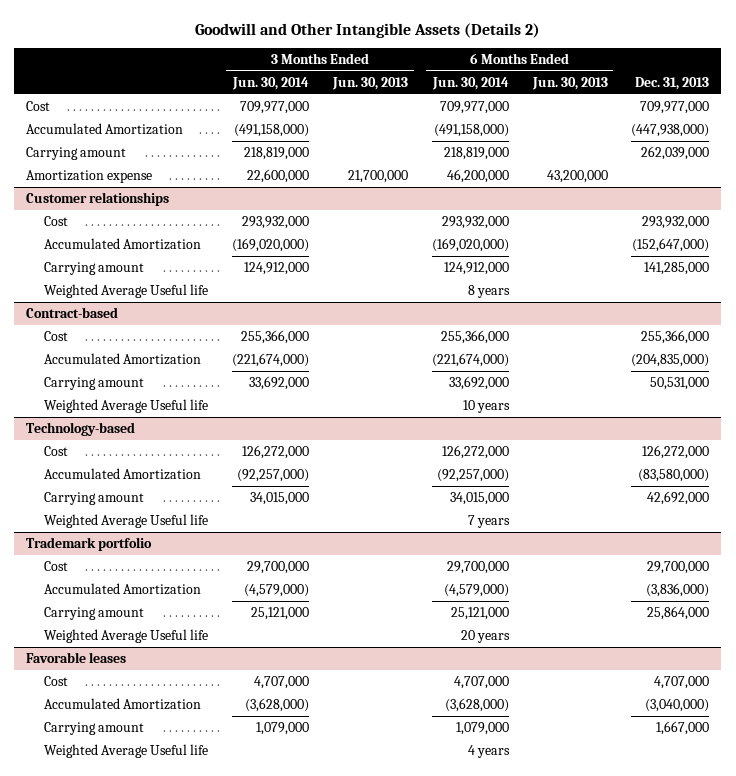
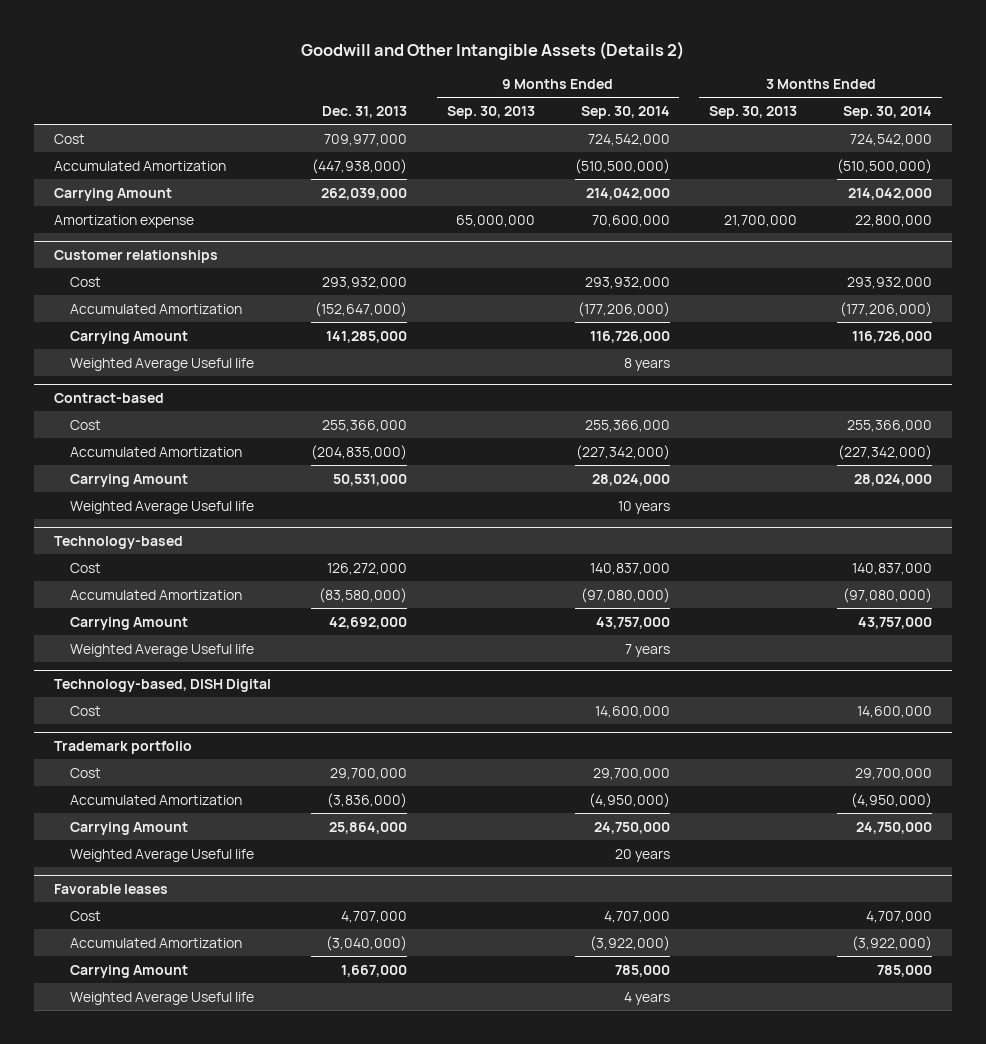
- | 3 Months Ended Jun. 30, 2014 | 3 Months Ended Jun. 30, 2013 | 6 Months Ended Jun. 30, 2014 | 6 Months Ended Jun. 30, 2013 | Dec. 31, 2013
+ | Dec. 31, 2013 | 9 Months Ended Sep. 30, 2013 | 9 Months Ended Sep. 30, 2014 | 3 Months Ended Sep. 30, 2013 | 3 Months Ended Sep. 30, 2014
- Carrying amount | 218,819,000 | | 218,819,000 | | 262,039,000
+ Carrying Amount | 262,039,000 | | 214,042,000 | | 214,042,000
@ Customer relationships
- Carrying amount | 124,912,000 | | 124,912,000 | | 141,285,000
+ Carrying Amount | 141,285,000 | | 116,726,000 | | 116,726,000
@ Contract-based
- Carrying amount | 33,692,000 | | 33,692,000 | | 50,531,000
+ Carrying Amount | 50,531,000 | | 28,024,000 | | 28,024,000
@ Technology-based
- Carrying amount | 34,015,000 | | 34,015,000 | | 42,692,000
+ Carrying Amount | 42,692,000 | | 43,757,000 | | 43,757,000
+ Technology-based, DISH Digital
+ Cost | | | 14,600,000 | | 14,600,000
@ Trademark portfolio
- Carrying amount | 25,121,000 | | 25,121,000 | | 25,864,000
+ Carrying Amount | 25,864,000 | | 24,750,000 | | 24,750,000
@ Favorable leases
- Carrying amount | 1,079,000 | | 1,079,000 | | 1,667,000
+ Carrying Amount | 1,667,000 | | 785,000 | | 785,000

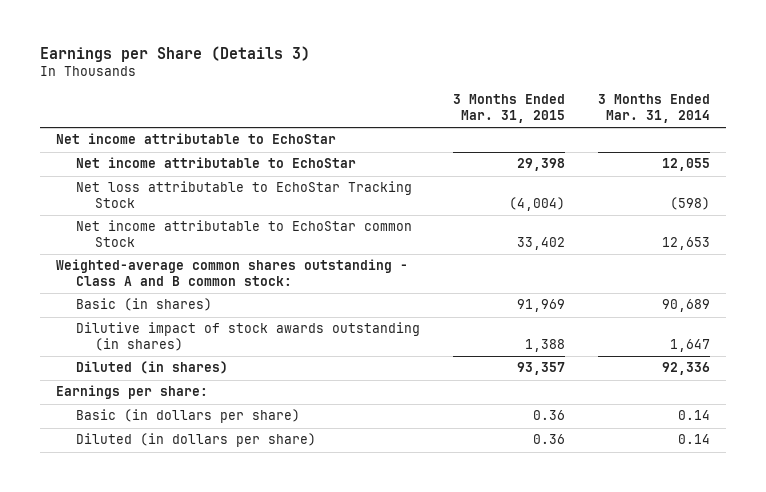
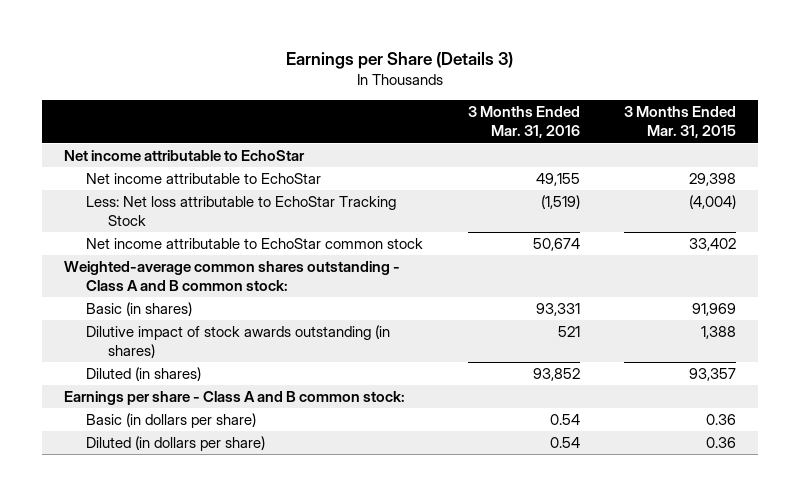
- | 3 Months Ended Mar. 31, 2015 | 3 Months Ended Mar. 31, 2014
+ | 3 Months Ended Mar. 31, 2016 | 3 Months Ended Mar. 31, 2015
- Net loss attributable to EchoStar Tracking Stock | (4,004) | (598)
- Net income attributable to EchoStar common Stock | 33,402 | 12,653
+ Less: Net loss attributable to EchoStar Tracking Stock | (1,519) | (4,004)
+ Net income attributable to EchoStar common stock | 50,674 | 33,402
- Earnings per share:
+ Earnings per share - Class A and B common stock:

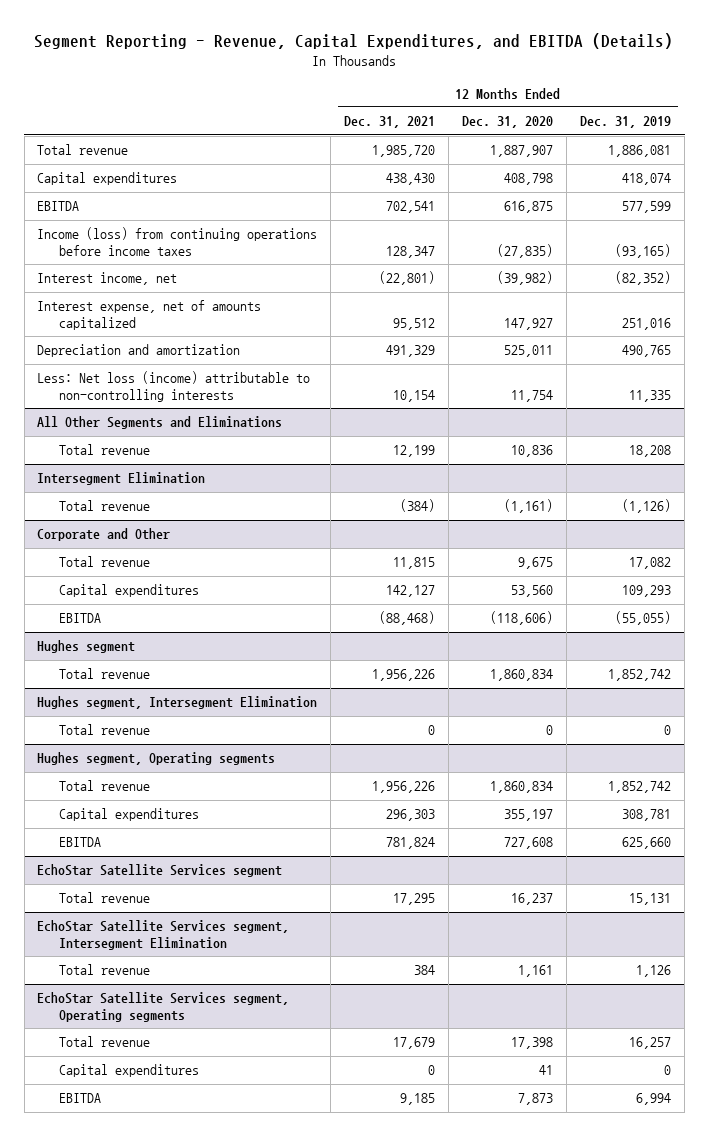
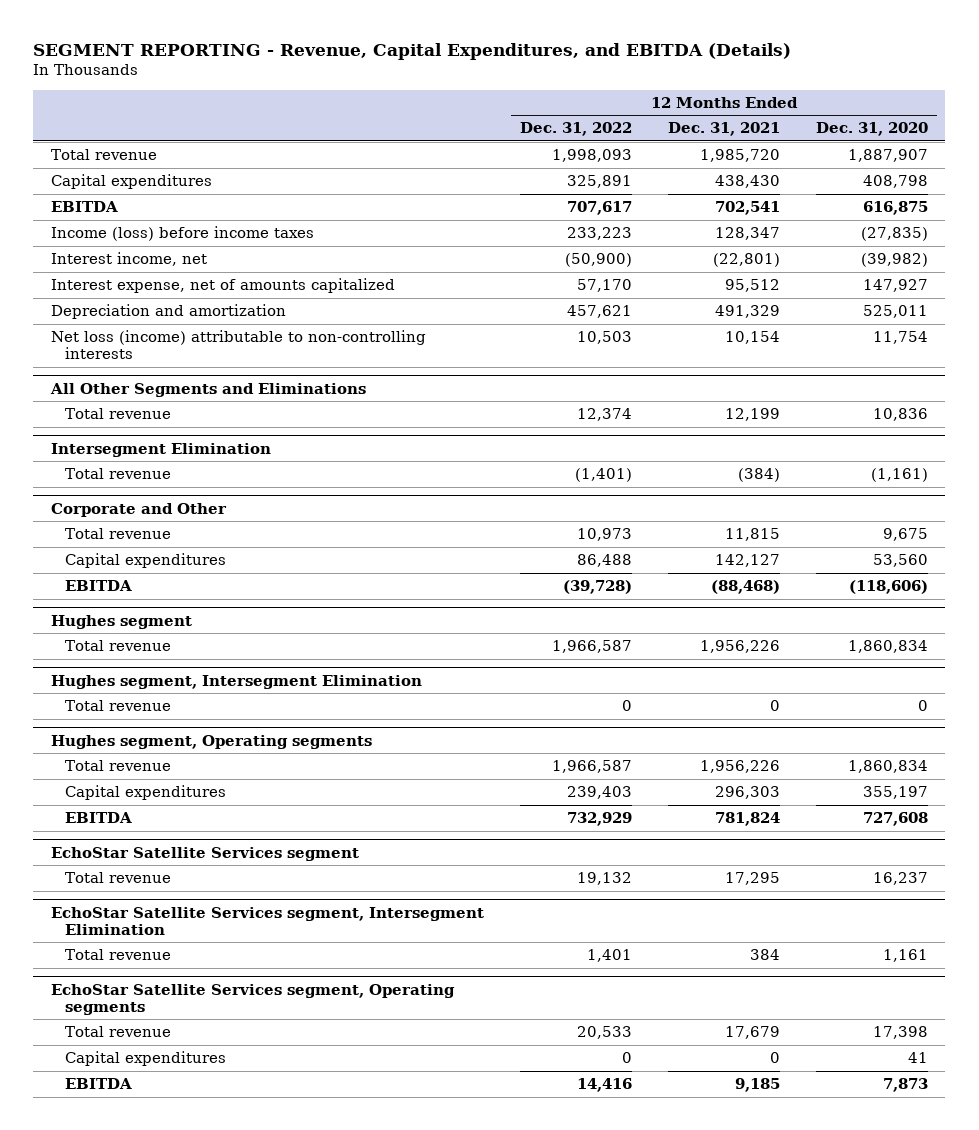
- Segment Reporting - Revenue, Capital Expenditures, and EBITDA (Details)
+ SEGMENT REPORTING - Revenue, Capital Expenditures, and EBITDA (Details)
- | 12 Months Ended Dec. 31, 2021 | 12 Months Ended Dec. 31, 2020 | 12 Months Ended Dec. 31, 2019
+ | 12 Months Ended Dec. 31, 2022 | 12 Months Ended Dec. 31, 2021 | 12 Months Ended Dec. 31, 2020
- Income (loss) from continuing operations before income taxes | 128,347 | (27,835) | (93,165)
+ Income (loss) before income taxes | 233,223 | 128,347 | (27,835)
- Less: Net loss (income) attributable to non-controlling interests | 10,154 | 11,754 | 11,335
+ Net loss (income) attributable to non-controlling interests | 10,503 | 10,154 | 11,754

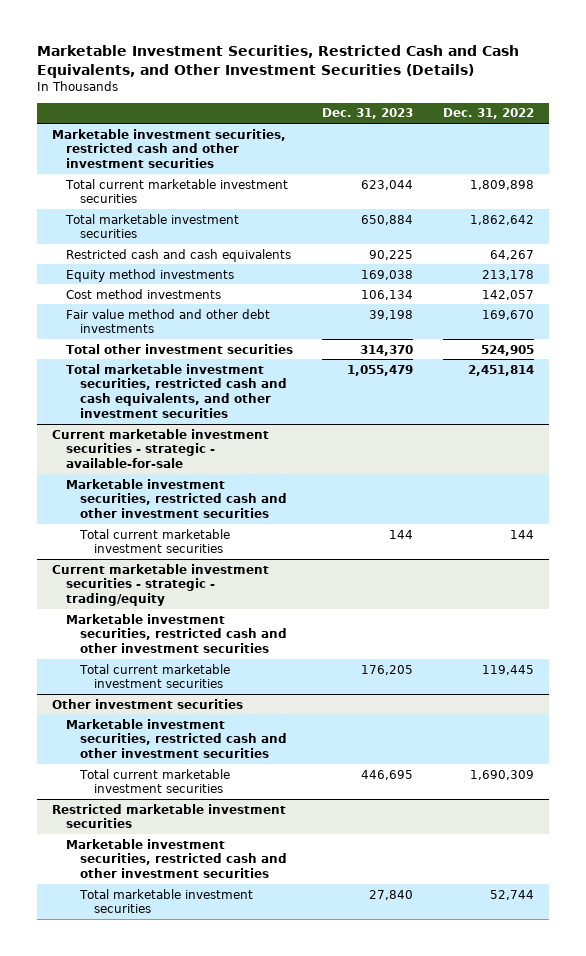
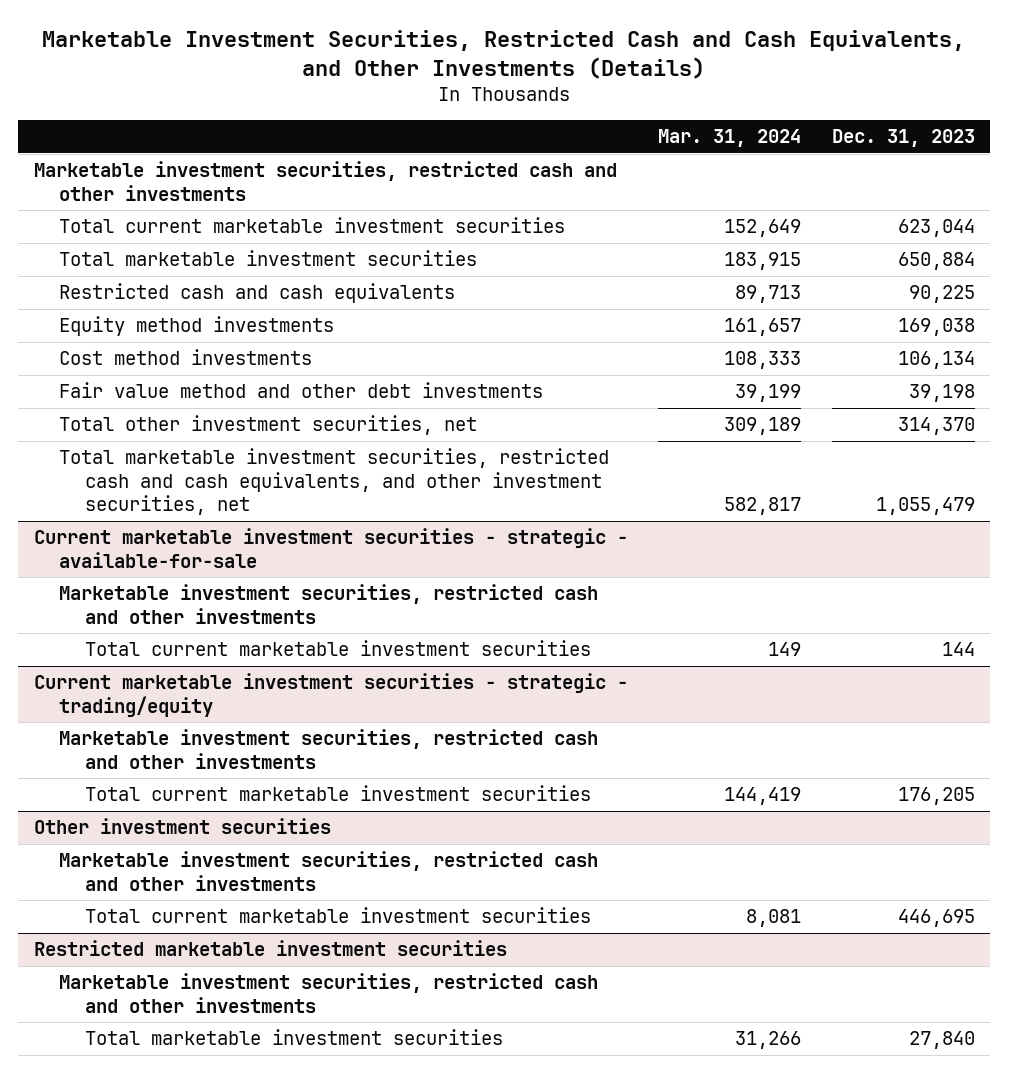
- Marketable Investment Securities, Restricted Cash and Cash Equivalents, and Other Investment Securities (Details)
+ Marketable Investment Securities, Restricted Cash and Cash Equivalents, and Other Investments (Details)
- | Dec. 31, 2023 | Dec. 31, 2022
+ | Mar. 31, 2024 | Dec. 31, 2023
- Marketable investment securities, restricted cash and other investment securities
+ Marketable investment securities, restricted cash and other investments
- Total other investment securities | 314,370 | 524,905
- Total marketable investment securities, restricted cash and cash equivalents, and other investment securities | 1,055,479 | 2,451,814
+ Total other investment securities, net | 309,189 | 314,370
+ Total marketable investment securities, restricted cash and cash equivalents, and other investment securities, net | 582,817 | 1,055,479
@ Current marketable investment securities - strategic - available-for-sale
- Marketable investment securities, restricted cash and other investment securities
+ Marketable investment securities, restricted cash and other investments
@ Current marketable investment securities - strategic - trading/equity
- Marketable investment securities, restricted cash and other investment securities
+ Marketable investment securities, restricted cash and other investments
@ Other investment securities
- Marketable investment securities, restricted cash and other investment securities
+ Marketable investment securities, restricted cash and other investments
@ Restricted marketable investment securities
- Marketable investment securities, restricted cash and other investment securities
+ Marketable investment securities, restricted cash and other investments

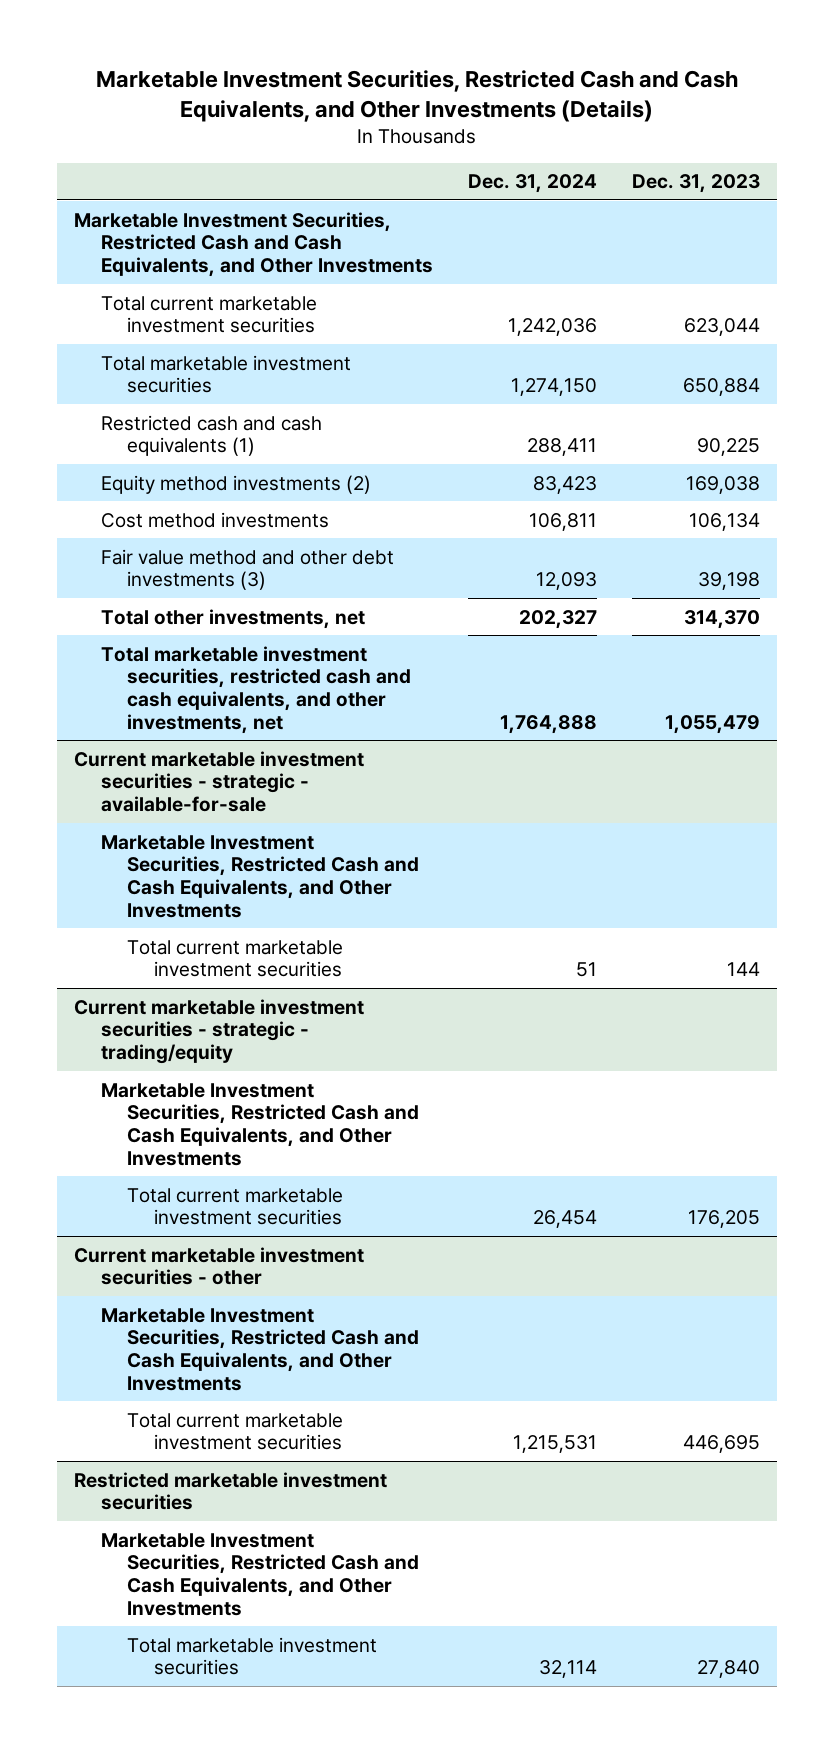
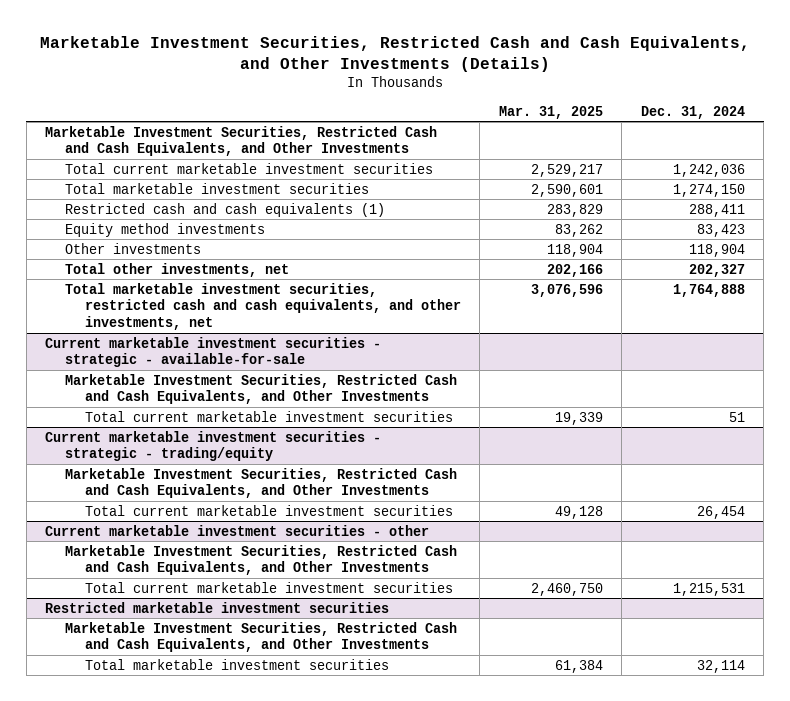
- | Dec. 31, 2024 | Dec. 31, 2023
+ | Mar. 31, 2025 | Dec. 31, 2024
- Equity method investments (2) | 83,423 | 169,038
- Cost method investments | 106,811 | 106,134
- Fair value method and other debt investments (3) | 12,093 | 39,198
+ Equity method investments | 83,262 | 83,423
+ Other investments | 118,904 | 118,904

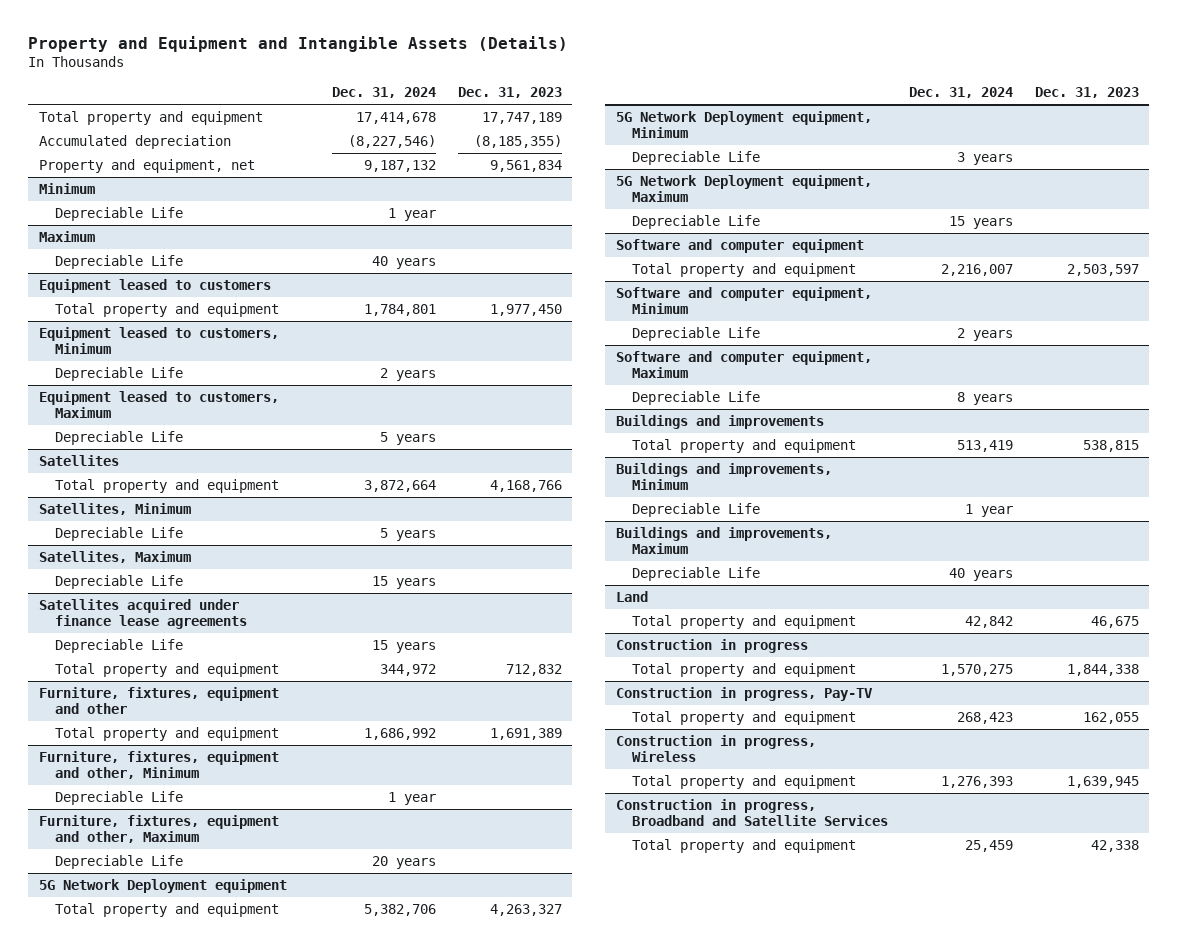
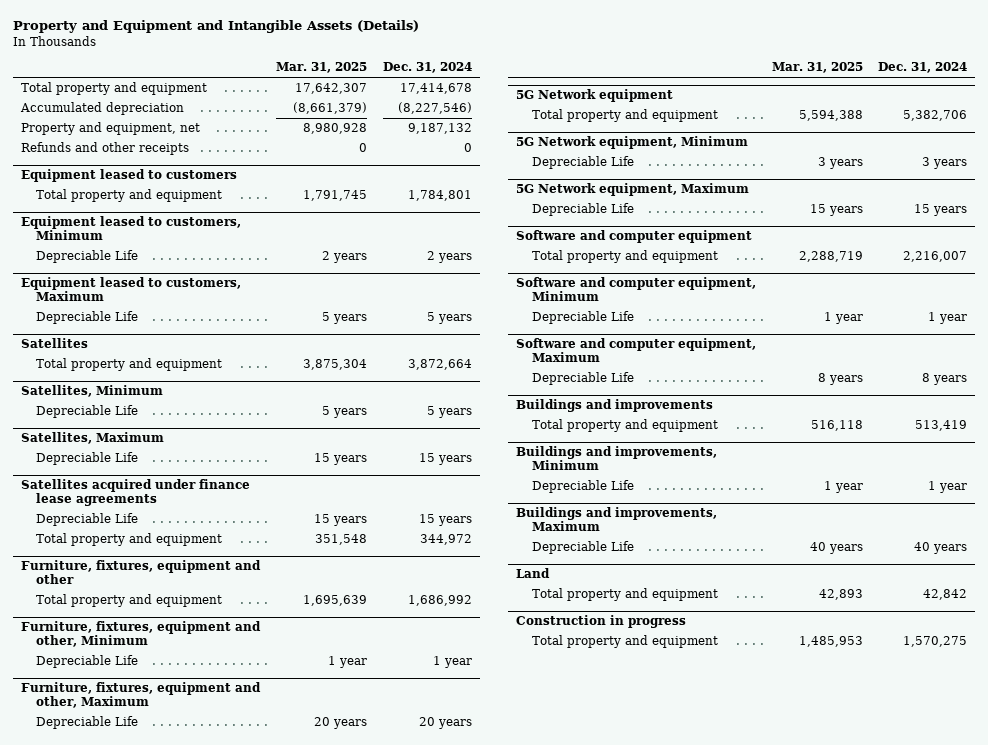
- | Dec. 31, 2024 | Dec. 31, 2023
+ | Mar. 31, 2025 | Dec. 31, 2024
- Minimum
- Depreciable Life | 1 year |
- Maximum
- Depreciable Life | 40 years |
+ Refunds and other receipts | 0 | 0
- 5G Network Deployment equipment
+ 5G Network equipment
- 5G Network Deployment equipment, Minimum
+ 5G Network equipment, Minimum
- 5G Network Deployment equipment, Maximum
+ 5G Network equipment, Maximum
@ Software and computer equipment, Minimum
- Depreciable Life | 2 years |
+ Depreciable Life | 1 year | 1 year
- Construction in progress, Pay-TV
- Total property and equipment | 268,423 | 162,055
- Construction in progress, Wireless
- Total property and equipment | 1,276,393 | 1,639,945
- Construction in progress, Broadband and Satellite Services
- Total property and equipment | 25,459 | 42,338

